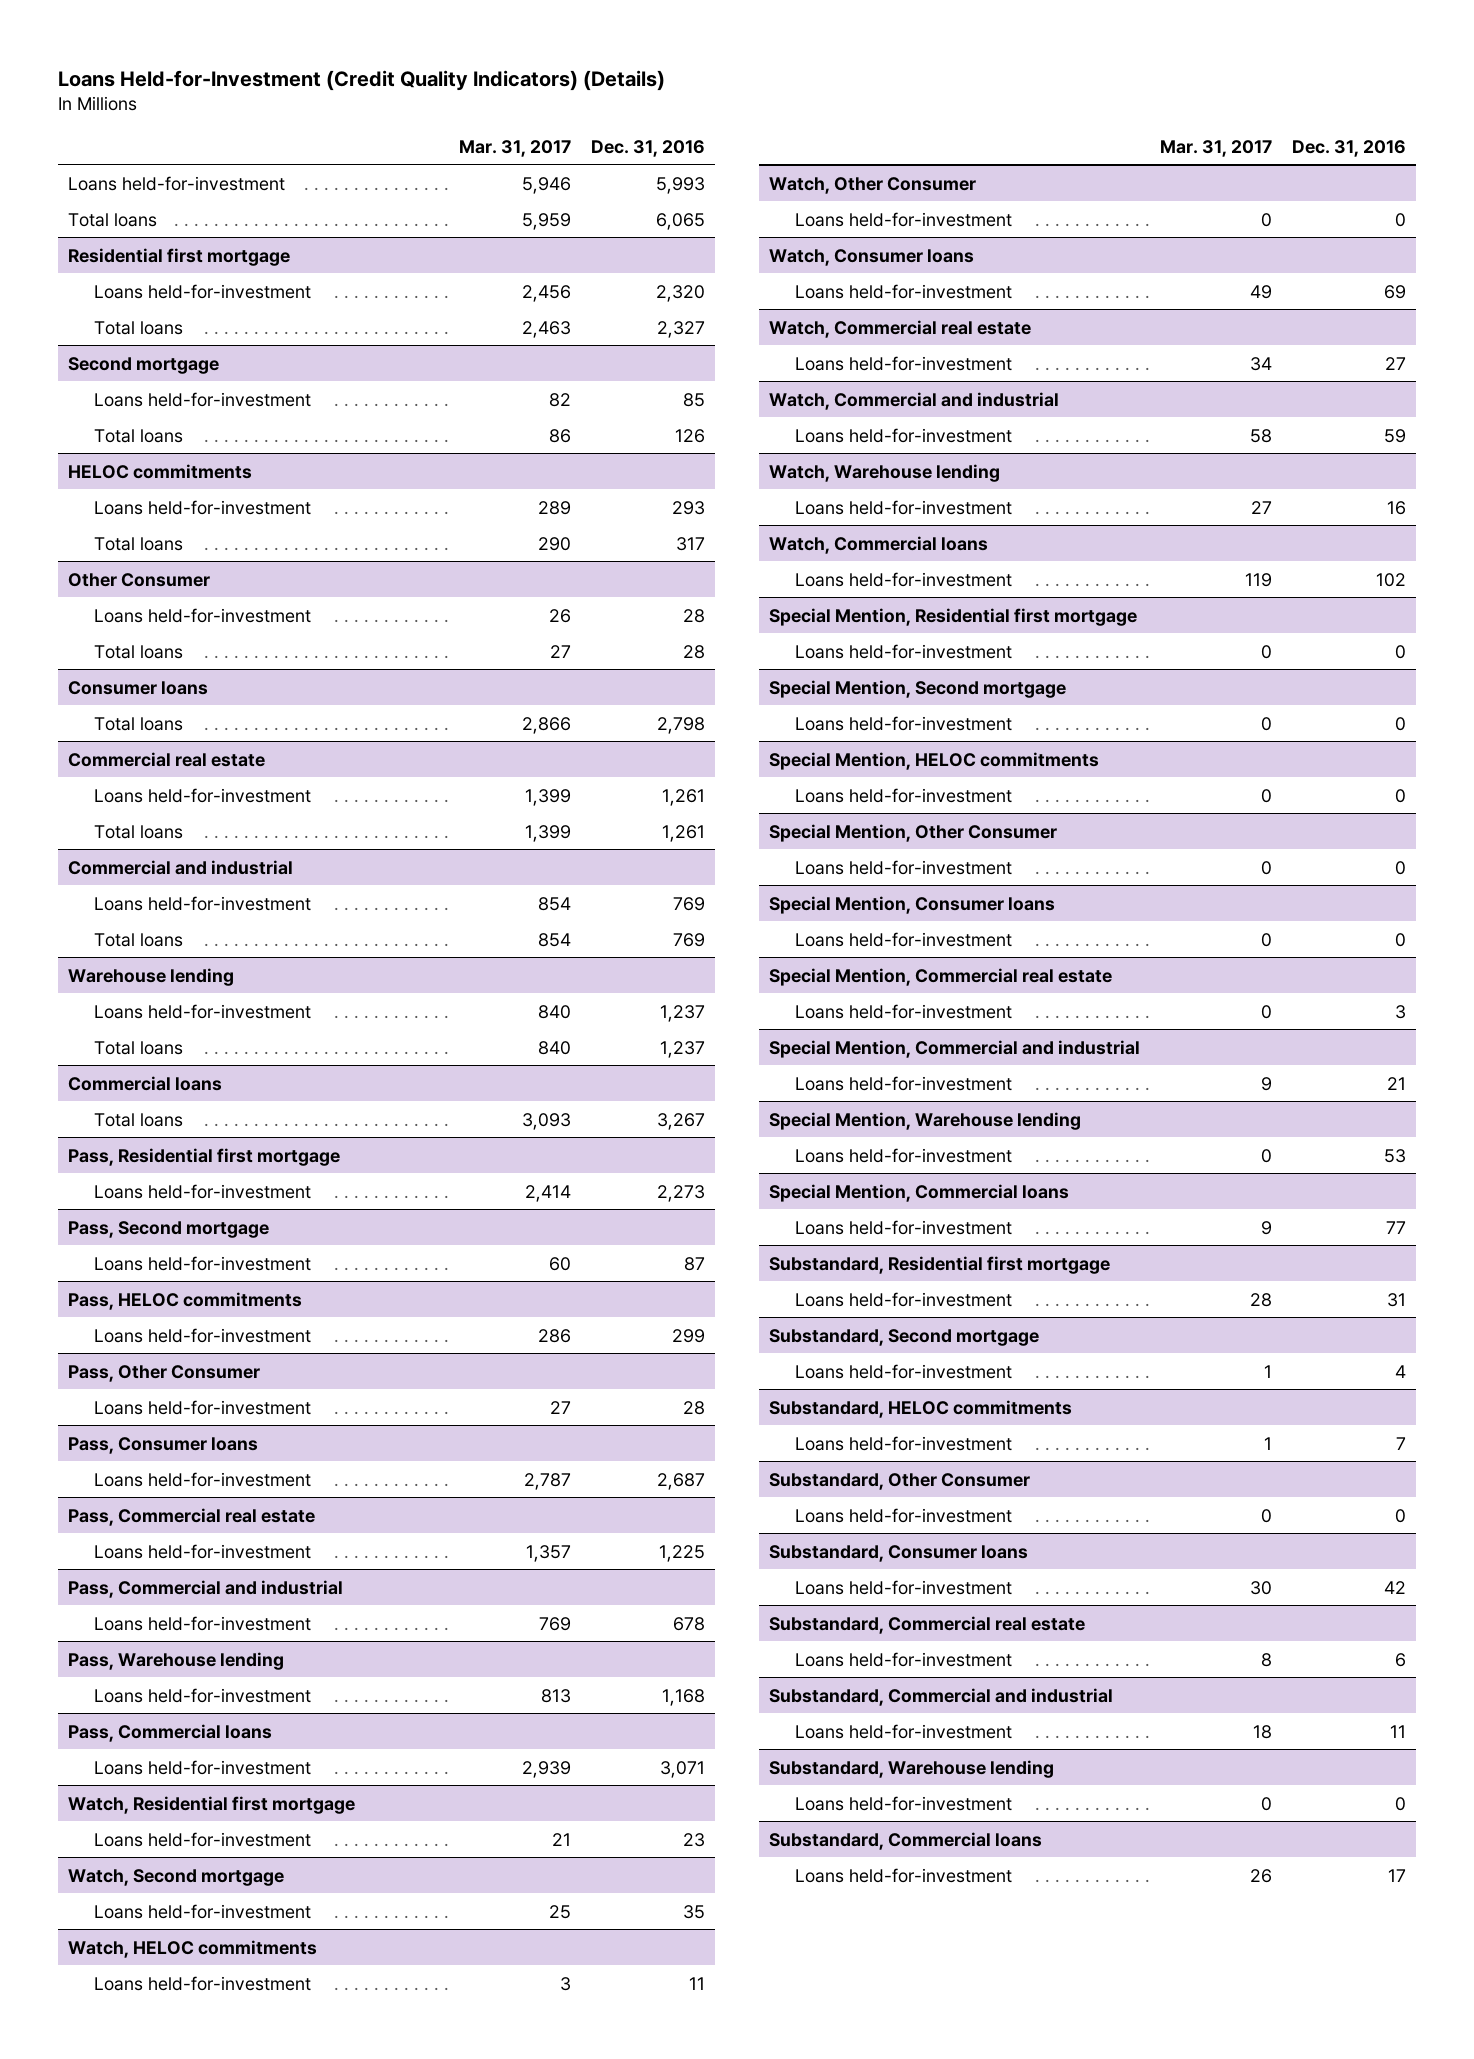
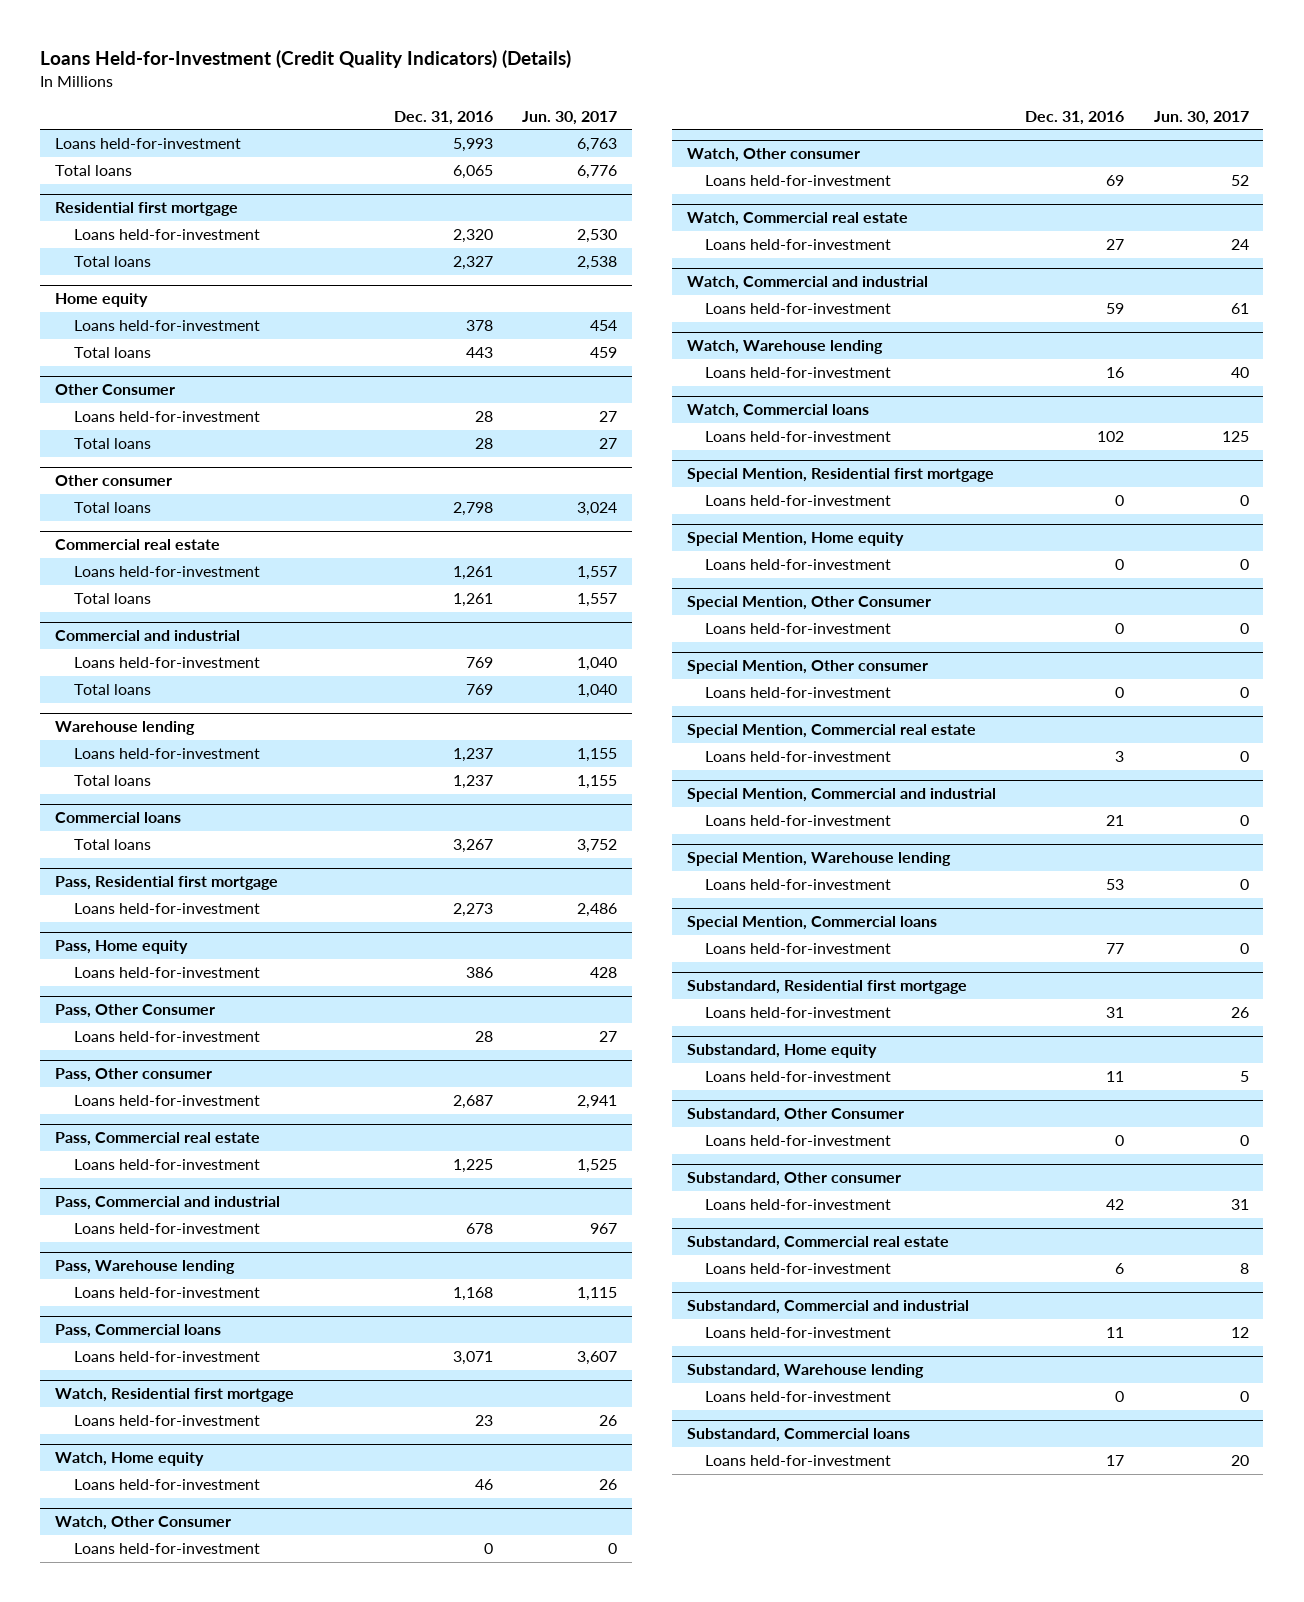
- | Mar. 31, 2017 | Dec. 31, 2016
+ | Dec. 31, 2016 | Jun. 30, 2017
- Second mortgage
- Loans held-for-investment | 82 | 85
- Total loans | 86 | 126
- HELOC commitments
- Loans held-for-investment | 289 | 293
- Total loans | 290 | 317
+ Home equity
+ Loans held-for-investment | 378 | 454
+ Total loans | 443 | 459
- Consumer loans
+ Other consumer
- Pass, Second mortgage
- Loans held-for-investment | 60 | 87
- Pass, HELOC commitments
- Loans held-for-investment | 286 | 299
+ Pass, Home equity
+ Loans held-for-investment | 386 | 428
- Pass, Consumer loans
+ Pass, Other consumer
- Watch, Second mortgage
- Loans held-for-investment | 25 | 35
- Watch, HELOC commitments
- Loans held-for-investment | 3 | 11
+ Watch, Home equity
+ Loans held-for-investment | 46 | 26
- Watch, Consumer loans
+ Watch, Other consumer
- Special Mention, Second mortgage
- Loans held-for-investment | 0 | 0
- Special Mention, HELOC commitments
+ Special Mention, Home equity
- Special Mention, Consumer loans
+ Special Mention, Other consumer
- Substandard, Second mortgage
- Loans held-for-investment | 1 | 4
- Substandard, HELOC commitments
- Loans held-for-investment | 1 | 7
+ Substandard, Home equity
+ Loans held-for-investment | 11 | 5
- Substandard, Consumer loans
+ Substandard, Other consumer

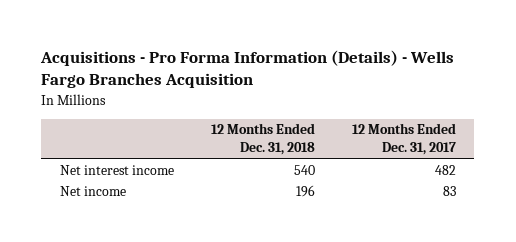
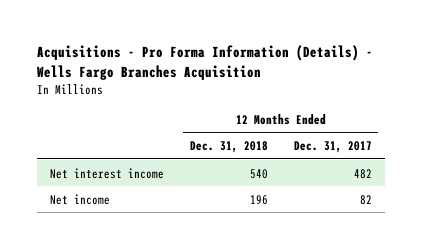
- Net income | 196 | 83
+ Net income | 196 | 82

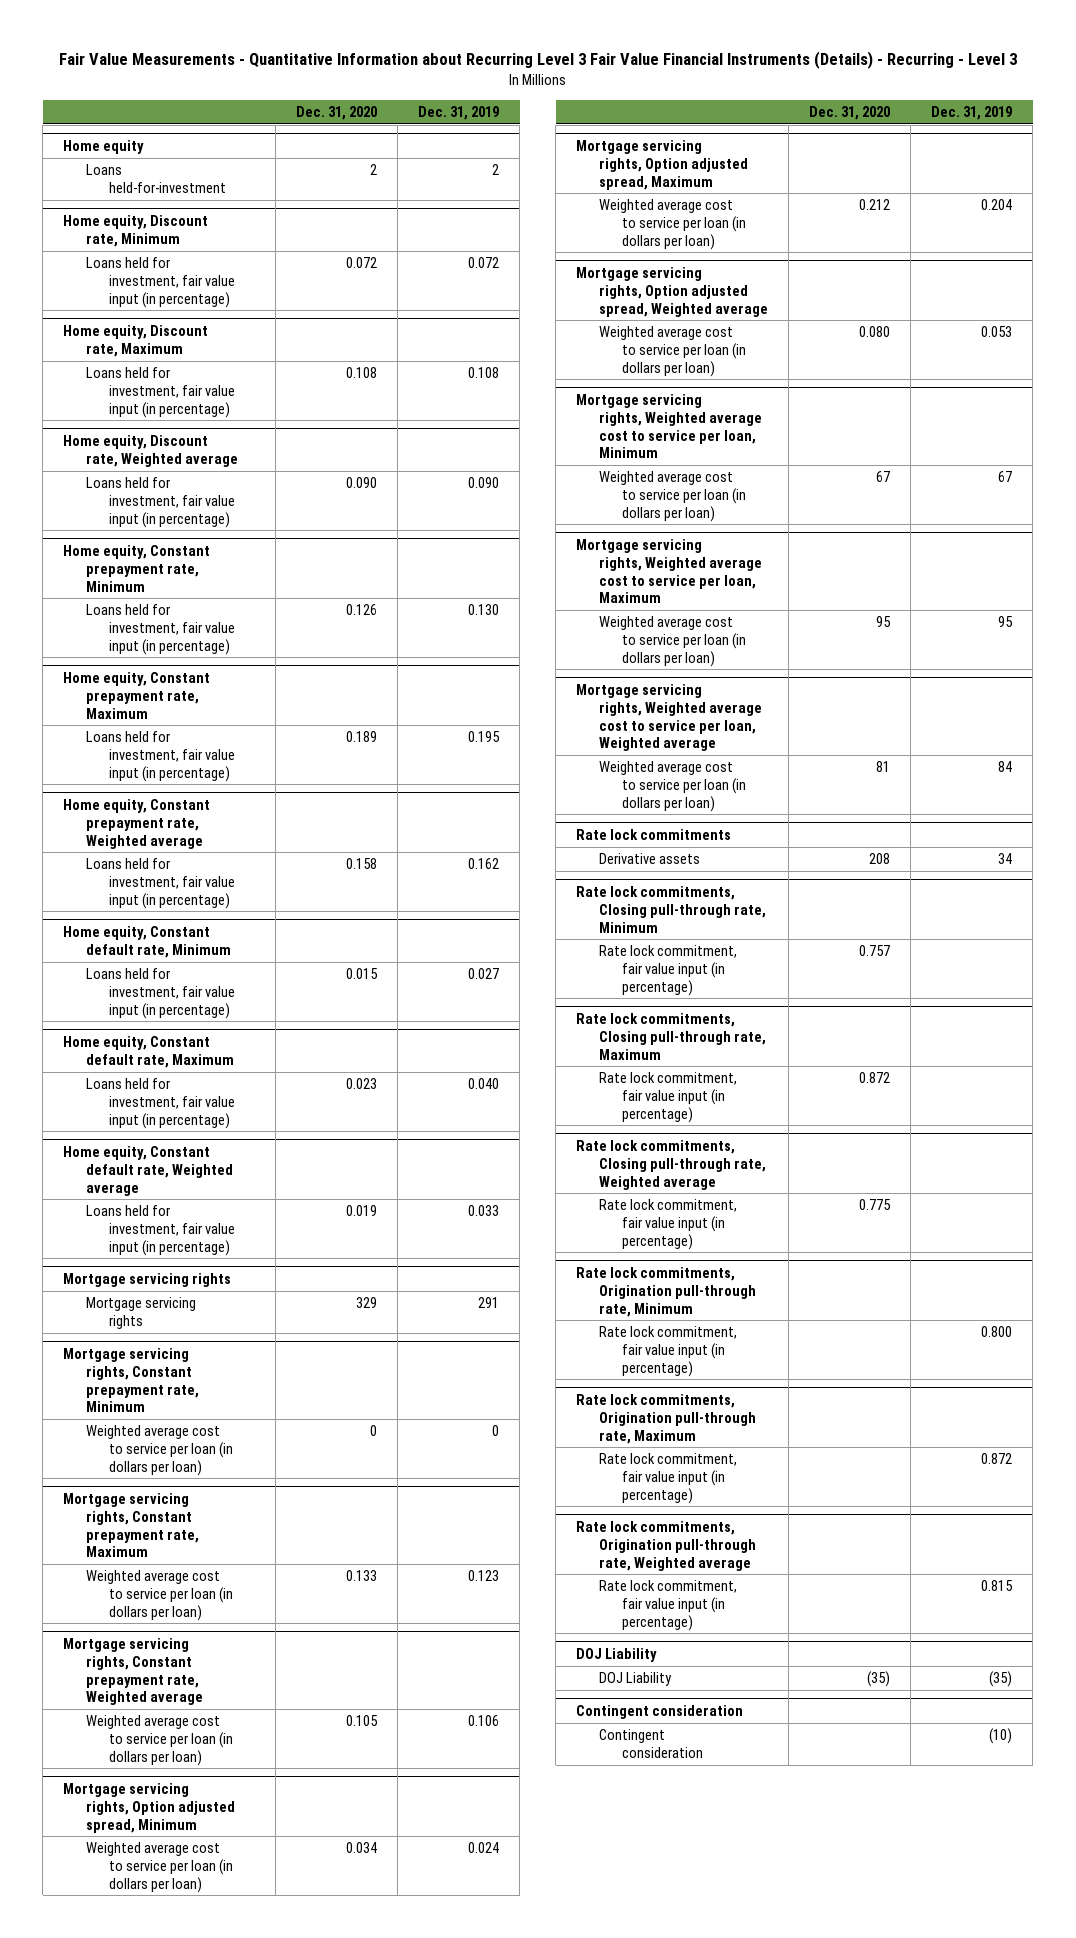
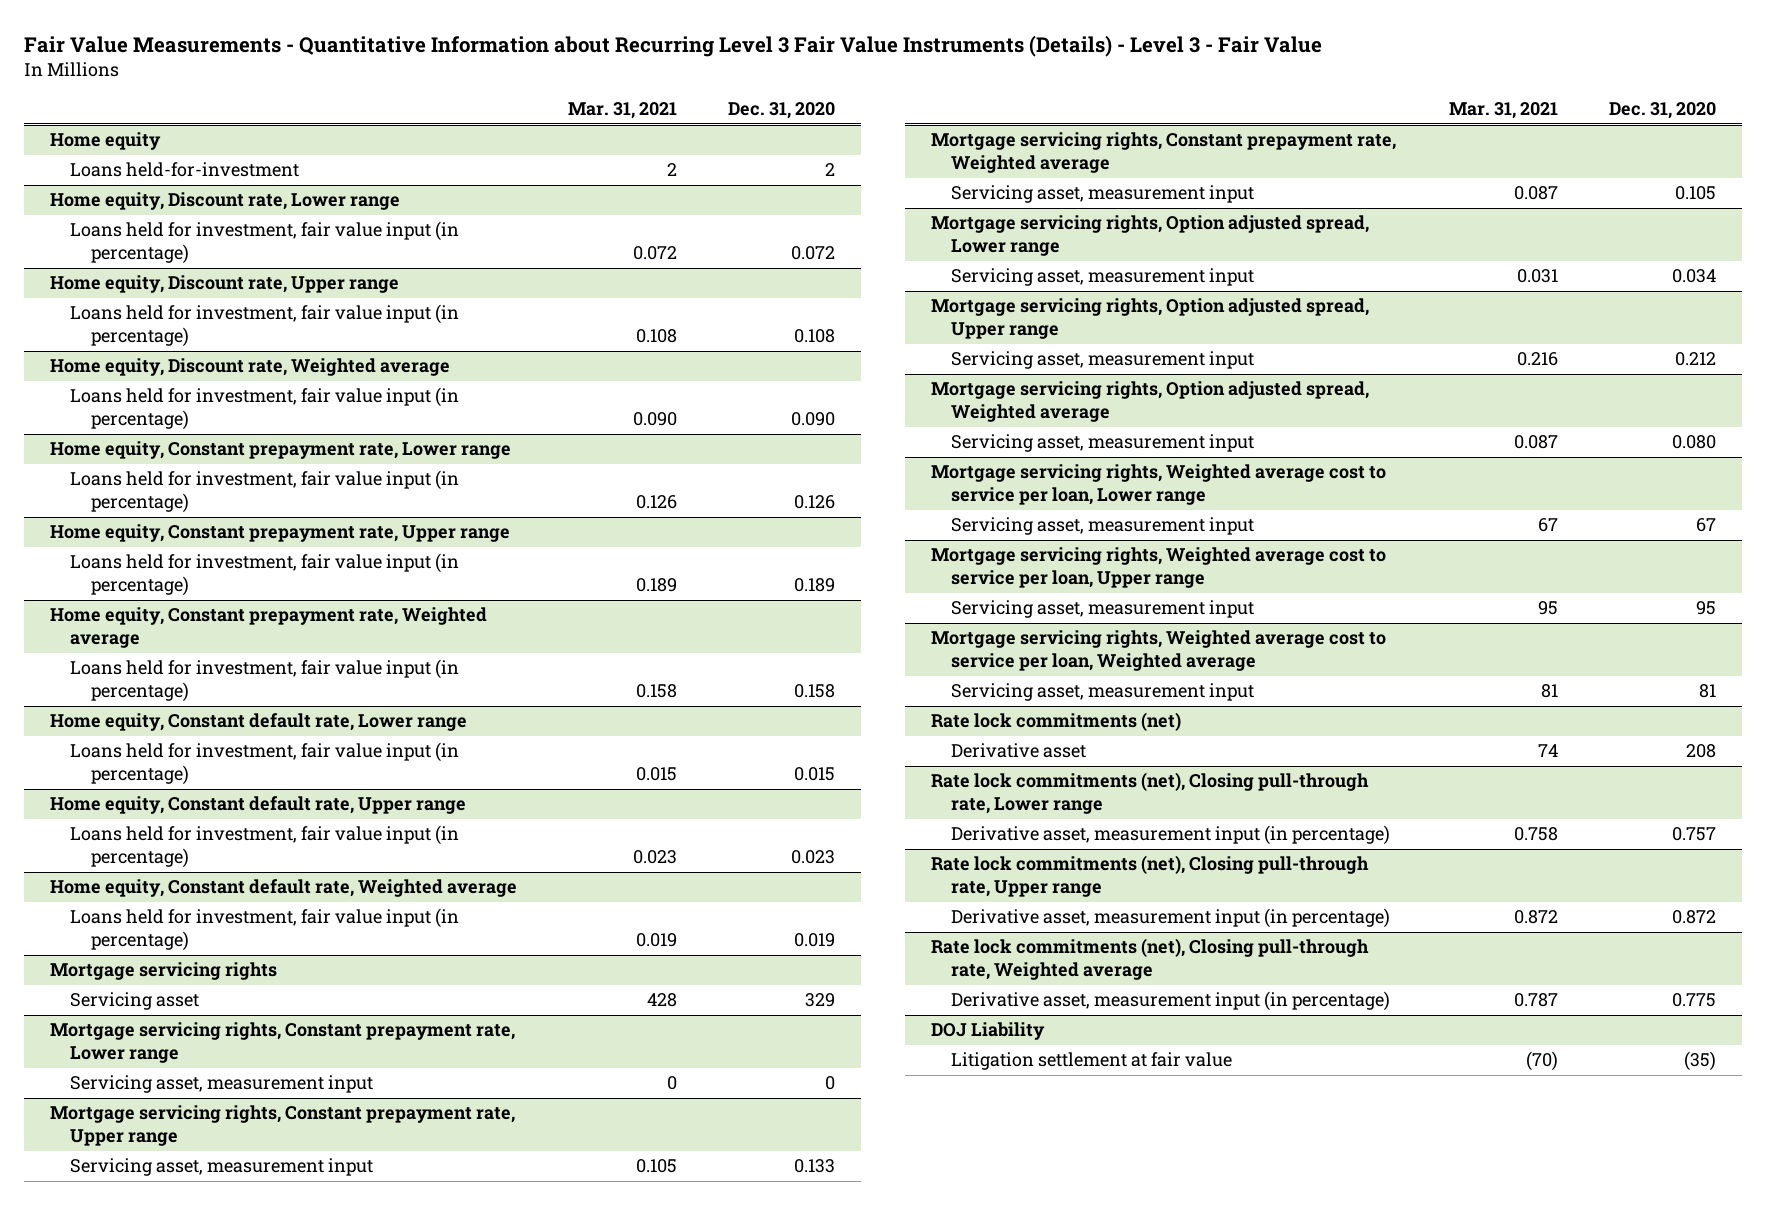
- Fair Value Measurements - Quantitative Information about Recurring Level 3 Fair Value Financial Instruments (Details) - Recurring - Level 3
+ Fair Value Measurements - Quantitative Information about Recurring Level 3 Fair Value Instruments (Details) - Level 3 - Fair Value
- | Dec. 31, 2020 | Dec. 31, 2019
+ | Mar. 31, 2021 | Dec. 31, 2020
- Home equity, Discount rate, Minimum
+ Home equity, Discount rate, Lower range
- Home equity, Discount rate, Maximum
+ Home equity, Discount rate, Upper range
- Home equity, Constant prepayment rate, Minimum
+ Home equity, Constant prepayment rate, Lower range
- Home equity, Constant prepayment rate, Maximum
+ Home equity, Constant prepayment rate, Upper range
- Home equity, Constant default rate, Minimum
+ Home equity, Constant default rate, Lower range
- Home equity, Constant default rate, Maximum
+ Home equity, Constant default rate, Upper range
@ Mortgage servicing rights
- Mortgage servicing rights | 329 | 291
- Mortgage servicing rights, Constant prepayment rate, Minimum
- Weighted average cost to service per loan (in dollars per loan) | 0 | 0
- Mortgage servicing rights, Constant prepayment rate, Maximum
- Weighted average cost to service per loan (in dollars per loan) | 0.133 | 0.123
@ Mortgage servicing rights
+ Servicing asset | 428 | 329
+ Mortgage servicing rights, Constant prepayment rate, Lower range
+ Servicing asset, measurement input | 0 | 0
+ Mortgage servicing rights, Constant prepayment rate, Upper range
+ Servicing asset, measurement input | 0.105 | 0.133
@ Mortgage servicing rights, Constant prepayment rate, Weighted average
- Weighted average cost to service per loan (in dollars per loan) | 0.105 | 0.106
- Mortgage servicing rights, Option adjusted spread, Minimum
- Weighted average cost to service per loan (in dollars per loan) | 0.034 | 0.024
- Mortgage servicing rights, Option adjusted spread, Maximum
- Weighted average cost to service per loan (in dollars per loan) | 0.212 | 0.204
@ Mortgage servicing rights, Constant prepayment rate, Weighted average
+ Servicing asset, measurement input | 0.087 | 0.105
+ Mortgage servicing rights, Option adjusted spread, Lower range
+ Servicing asset, measurement input | 0.031 | 0.034
+ Mortgage servicing rights, Option adjusted spread, Upper range
+ Servicing asset, measurement input | 0.216 | 0.212
@ Mortgage servicing rights, Option adjusted spread, Weighted average
- Weighted average cost to service per loan (in dollars per loan) | 0.080 | 0.053
- Mortgage servicing rights, Weighted average cost to service per loan, Minimum
- Weighted average cost to service per loan (in dollars per loan) | 67 | 67
- Mortgage servicing rights, Weighted average cost to service per loan, Maximum
- Weighted average cost to service per loan (in dollars per loan) | 95 | 95
@ Mortgage servicing rights, Option adjusted spread, Weighted average
+ Servicing asset, measurement input | 0.087 | 0.080
+ Mortgage servicing rights, Weighted average cost to service per loan, Lower range
+ Servicing asset, measurement input | 67 | 67
+ Mortgage servicing rights, Weighted average cost to service per loan, Upper range
+ Servicing asset, measurement input | 95 | 95
@ Mortgage servicing rights, Weighted average cost to service per loan, Weighted average
- Weighted average cost to service per loan (in dollars per loan) | 81 | 84
- Rate lock commitments
- Derivative assets | 208 | 34
- Rate lock commitments, Closing pull-through rate, Minimum
- Rate lock commitment, fair value input (in percentage) | 0.757 |
- Rate lock commitments, Closing pull-through rate, Maximum
- Rate lock commitment, fair value input (in percentage) | 0.872 |
- Rate lock commitments, Closing pull-through rate, Weighted average
- Rate lock commitment, fair value input (in percentage) | 0.775 |
- Rate lock commitments, Origination pull-through rate, Minimum
- Rate lock commitment, fair value input (in percentage) | | 0.800
- Rate lock commitments, Origination pull-through rate, Maximum
- Rate lock commitment, fair value input (in percentage) | | 0.872
- Rate lock commitments, Origination pull-through rate, Weighted average
- Rate lock commitment, fair value input (in percentage) | | 0.815
@ Mortgage servicing rights, Weighted average cost to service per loan, Weighted average
+ Servicing asset, measurement input | 81 | 81
+ Rate lock commitments (net)
+ Derivative asset | 74 | 208
+ Rate lock commitments (net), Closing pull-through rate, Lower range
+ Derivative asset, measurement input (in percentage) | 0.758 | 0.757
+ Rate lock commitments (net), Closing pull-through rate, Upper range
+ Derivative asset, measurement input (in percentage) | 0.872 | 0.872
+ Rate lock commitments (net), Closing pull-through rate, Weighted average
+ Derivative asset, measurement input (in percentage) | 0.787 | 0.775
@ DOJ Liability
- DOJ Liability | (35) | (35)
- Contingent consideration
- Contingent consideration | | (10)
@ DOJ Liability
+ Litigation settlement at fair value | (70) | (35)

